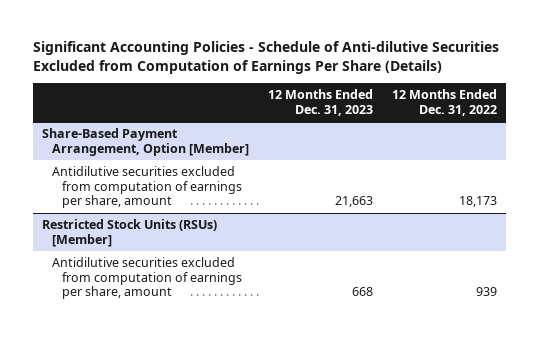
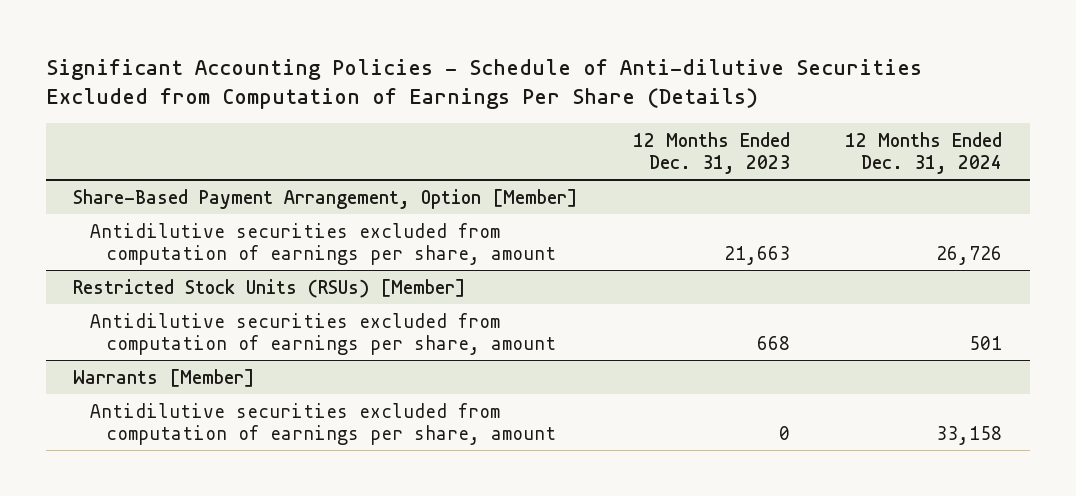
- | 12 Months Ended Dec. 31, 2023 | 12 Months Ended Dec. 31, 2022
+ | 12 Months Ended Dec. 31, 2023 | 12 Months Ended Dec. 31, 2024
+ Warrants [Member]
+ Antidilutive securities excluded from computation of earnings per share, amount | 0 | 33,158

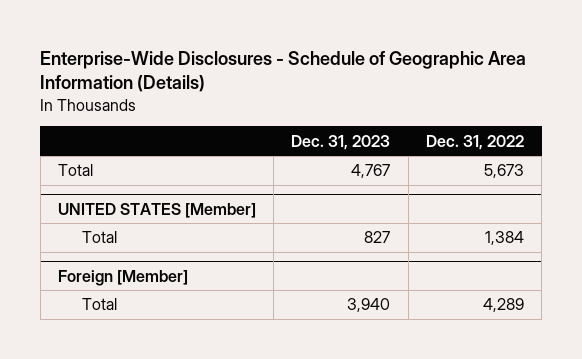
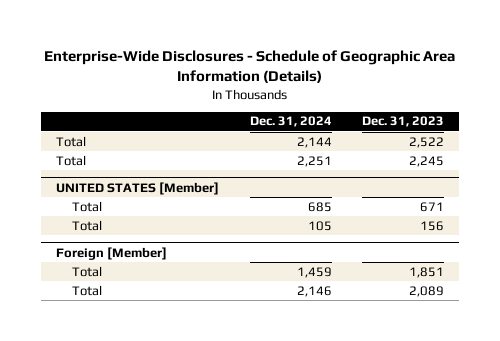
- | Dec. 31, 2023 | Dec. 31, 2022
+ | Dec. 31, 2024 | Dec. 31, 2023
- Total | 4,767 | 5,673
+ Total | 2,144 | 2,522
+ Total | 2,251 | 2,245
@ UNITED STATES [Member]
- Total | 827 | 1,384
+ Total | 685 | 671
+ Total | 105 | 156
@ Foreign [Member]
- Total | 3,940 | 4,289
+ Total | 1,459 | 1,851
+ Total | 2,146 | 2,089

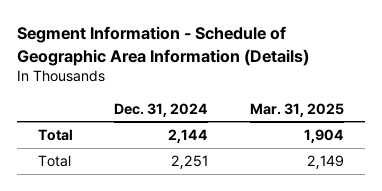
- Enterprise-Wide Disclosures - Schedule of Geographic Area Information (Details)
+ Segment Information - Schedule of Geographic Area Information (Details)
- | Dec. 31, 2024 | Dec. 31, 2023
+ | Dec. 31, 2024 | Mar. 31, 2025
- UNITED STATES [Member]
- Total | 685 | 671
- Total | 105 | 156
- Foreign [Member]
- Total | 1,459 | 1,851
- Total | 2,146 | 2,089

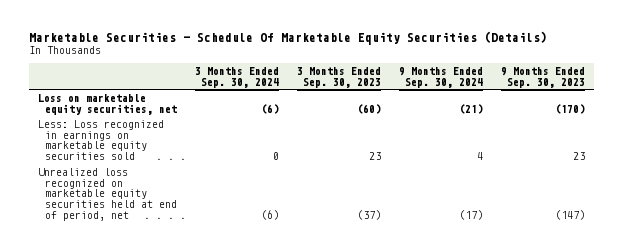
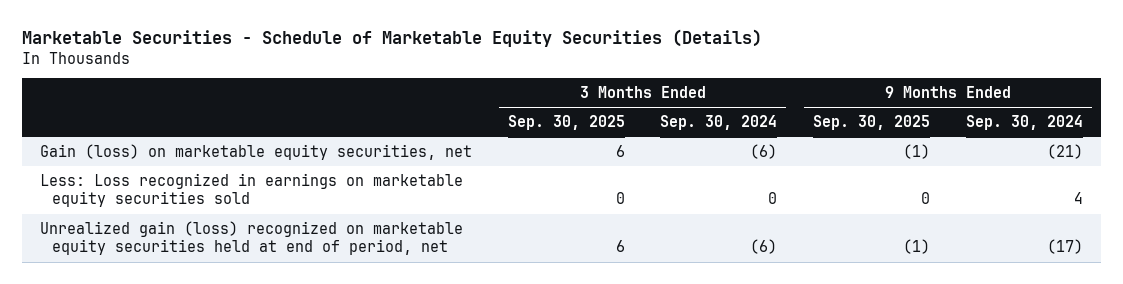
- Marketable Securities - Schedule Of Marketable Equity Securities (Details)
+ Marketable Securities - Schedule of Marketable Equity Securities (Details)
- | 3 Months Ended Sep. 30, 2024 | 3 Months Ended Sep. 30, 2023 | 9 Months Ended Sep. 30, 2024 | 9 Months Ended Sep. 30, 2023
+ | 3 Months Ended Sep. 30, 2025 | 3 Months Ended Sep. 30, 2024 | 9 Months Ended Sep. 30, 2025 | 9 Months Ended Sep. 30, 2024
- Loss on marketable equity securities, net | (6) | (60) | (21) | (170)
+ Gain (loss) on marketable equity securities, net | 6 | (6) | (1) | (21)
- Unrealized loss recognized on marketable equity securities held at end of period, net | (6) | (37) | (17) | (147)
+ Unrealized gain (loss) recognized on marketable equity securities held at end of period, net | 6 | (6) | (1) | (17)

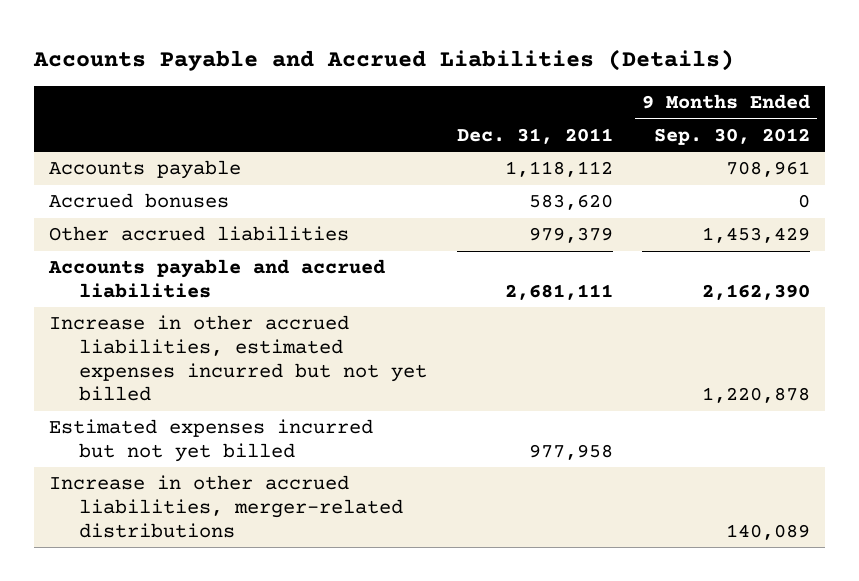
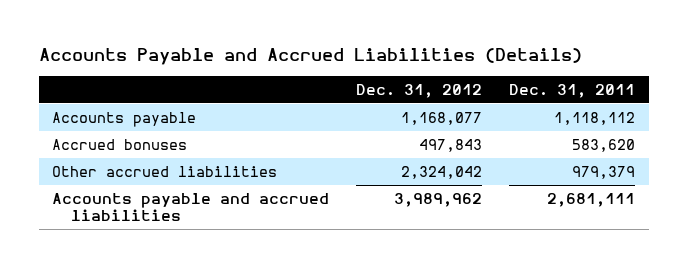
- | Dec. 31, 2011 | 9 Months Ended Sep. 30, 2012
+ | Dec. 31, 2012 | Dec. 31, 2011
- Increase in other accrued liabilities, estimated expenses incurred but not yet billed | | 1,220,878
- Estimated expenses incurred but not yet billed | 977,958 |
- Increase in other accrued liabilities, merger-related distributions | | 140,089

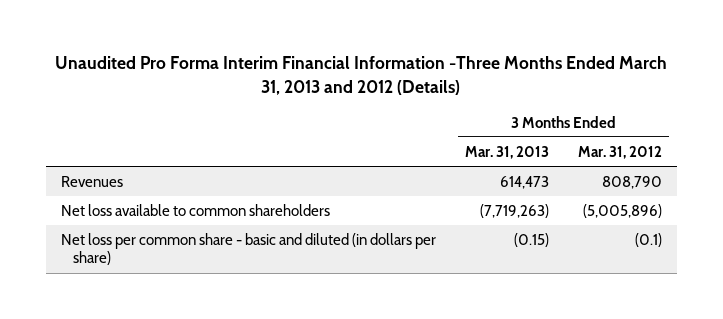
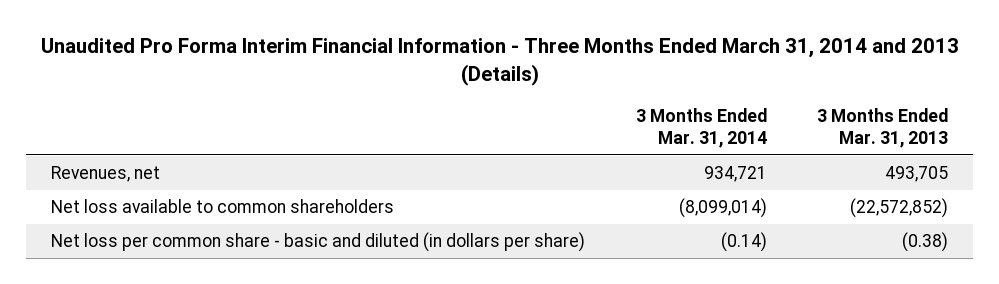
- Unaudited Pro Forma Interim Financial Information -Three Months Ended March 31, 2013 and 2012 (Details)
+ Unaudited Pro Forma Interim Financial Information - Three Months Ended March 31, 2014 and 2013 (Details)
- | 3 Months Ended Mar. 31, 2013 | 3 Months Ended Mar. 31, 2012
+ | 3 Months Ended Mar. 31, 2014 | 3 Months Ended Mar. 31, 2013
- Revenues | 614,473 | 808,790
- Net loss available to common shareholders | (7,719,263) | (5,005,896)
- Net loss per common share - basic and diluted (in dollars per share) | (0.15) | (0.1)
+ Revenues, net | 934,721 | 493,705
+ Net loss available to common shareholders | (8,099,014) | (22,572,852)
+ Net loss per common share - basic and diluted (in dollars per share) | (0.14) | (0.38)

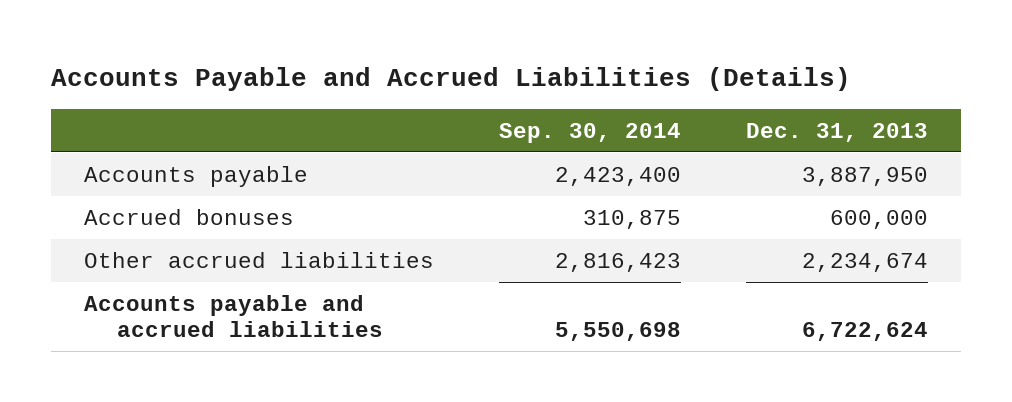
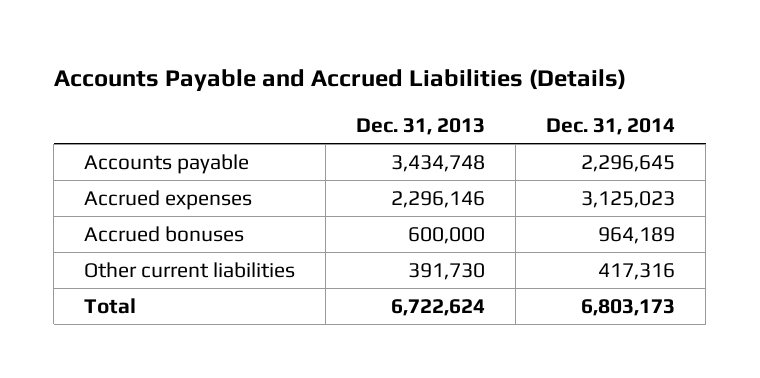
- | Sep. 30, 2014 | Dec. 31, 2013
+ | Dec. 31, 2013 | Dec. 31, 2014
- Accounts payable | 2,423,400 | 3,887,950
+ Accounts payable | 3,434,748 | 2,296,645
+ Accrued expenses | 2,296,146 | 3,125,023
- Other accrued liabilities | 2,816,423 | 2,234,674
- Accounts payable and accrued liabilities | 5,550,698 | 6,722,624
+ Other current liabilities | 391,730 | 417,316
+ Total | 6,722,624 | 6,803,173

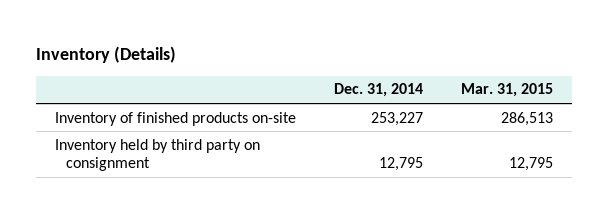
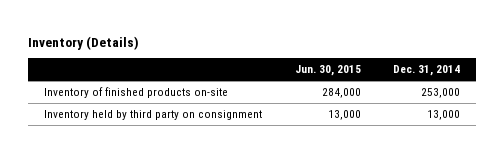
- | Dec. 31, 2014 | Mar. 31, 2015
+ | Jun. 30, 2015 | Dec. 31, 2014
- Inventory of finished products on-site | 253,227 | 286,513
- Inventory held by third party on consignment | 12,795 | 12,795
+ Inventory of finished products on-site | 284,000 | 253,000
+ Inventory held by third party on consignment | 13,000 | 13,000

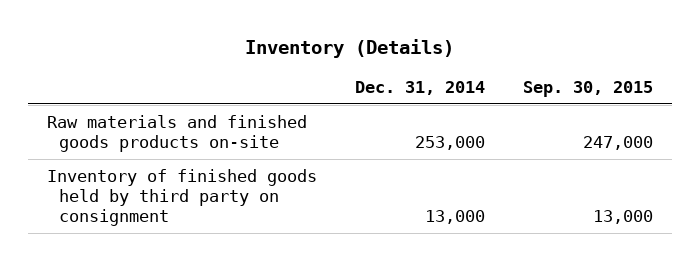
- | Jun. 30, 2015 | Dec. 31, 2014
+ | Dec. 31, 2014 | Sep. 30, 2015
- Inventory of finished products on-site | 284,000 | 253,000
- Inventory held by third party on consignment | 13,000 | 13,000
+ Raw materials and finished goods products on-site | 253,000 | 247,000
+ Inventory of finished goods held by third party on consignment | 13,000 | 13,000

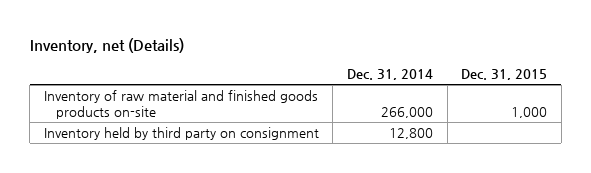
- Inventory (Details)
+ Inventory, net (Details)
- | Dec. 31, 2014 | Sep. 30, 2015
+ | Dec. 31, 2014 | Dec. 31, 2015
- Raw materials and finished goods products on-site | 253,000 | 247,000
- Inventory of finished goods held by third party on consignment | 13,000 | 13,000
+ Inventory of raw material and finished goods products on-site | 266,000 | 1,000
+ Inventory held by third party on consignment | 12,800 |

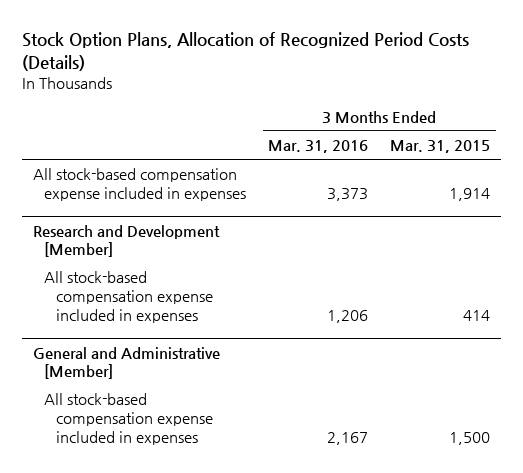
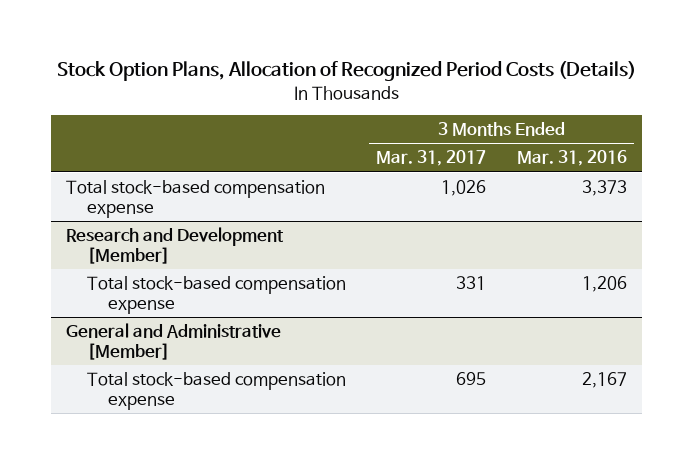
- | 3 Months Ended Mar. 31, 2016 | 3 Months Ended Mar. 31, 2015
+ | 3 Months Ended Mar. 31, 2017 | 3 Months Ended Mar. 31, 2016
- All stock-based compensation expense included in expenses | 3,373 | 1,914
+ Total stock-based compensation expense | 1,026 | 3,373
@ Research and Development [Member]
- All stock-based compensation expense included in expenses | 1,206 | 414
+ Total stock-based compensation expense | 331 | 1,206
@ General and Administrative [Member]
- All stock-based compensation expense included in expenses | 2,167 | 1,500
+ Total stock-based compensation expense | 695 | 2,167

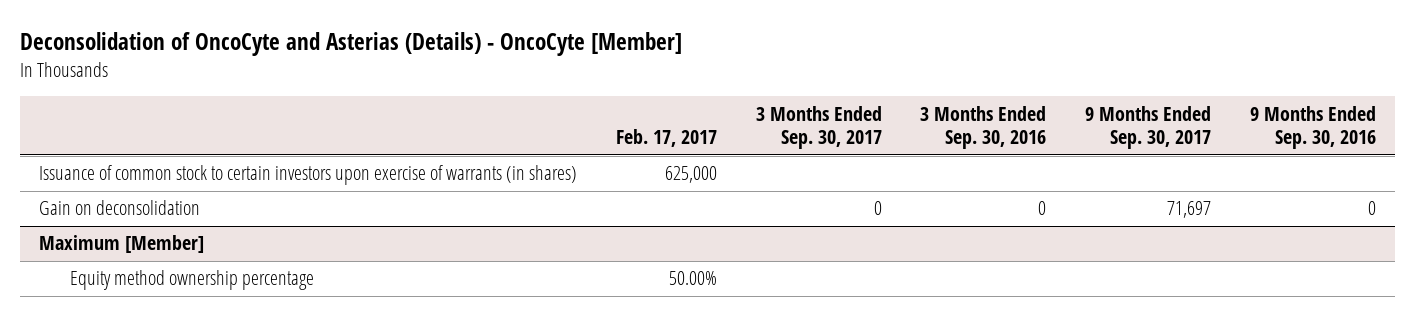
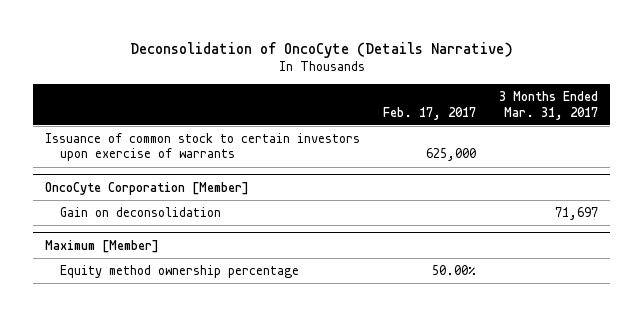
- Deconsolidation of OncoCyte and Asterias (Details) - OncoCyte [Member]
+ Deconsolidation of OncoCyte (Details Narrative)
- | Feb. 17, 2017 | 3 Months Ended Sep. 30, 2017 | 3 Months Ended Sep. 30, 2016 | 9 Months Ended Sep. 30, 2017 | 9 Months Ended Sep. 30, 2016
+ | Feb. 17, 2017 | 3 Months Ended Mar. 31, 2017
- Issuance of common stock to certain investors upon exercise of warrants (in shares) | 625,000 | | | |
+ Issuance of common stock to certain investors upon exercise of warrants | 625,000 |
+ OncoCyte Corporation [Member]

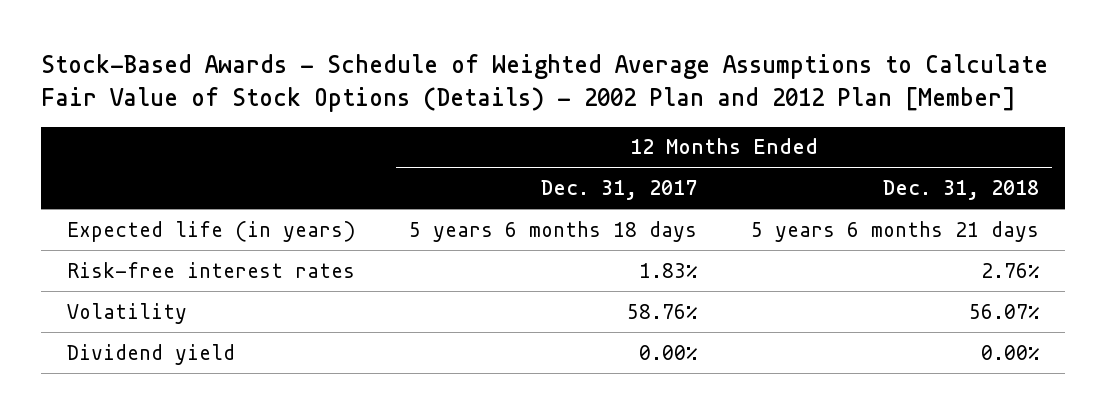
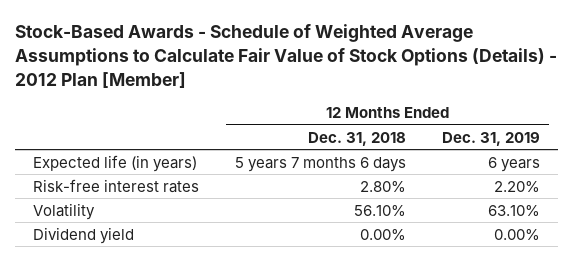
- Stock-Based Awards - Schedule of Weighted Average Assumptions to Calculate Fair Value of Stock Options (Details) - 2002 Plan and 2012 Plan [Member]
+ Stock-Based Awards - Schedule of Weighted Average Assumptions to Calculate Fair Value of Stock Options (Details) - 2012 Plan [Member]
- | 12 Months Ended Dec. 31, 2017 | 12 Months Ended Dec. 31, 2018
+ | 12 Months Ended Dec. 31, 2018 | 12 Months Ended Dec. 31, 2019
- Expected life (in years) | 5 years 6 months 18 days | 5 years 6 months 21 days
- Risk-free interest rates | 1.83% | 2.76%
- Volatility | 58.76% | 56.07%
+ Expected life (in years) | 5 years 7 months 6 days | 6 years
+ Risk-free interest rates | 2.80% | 2.20%
+ Volatility | 56.10% | 63.10%

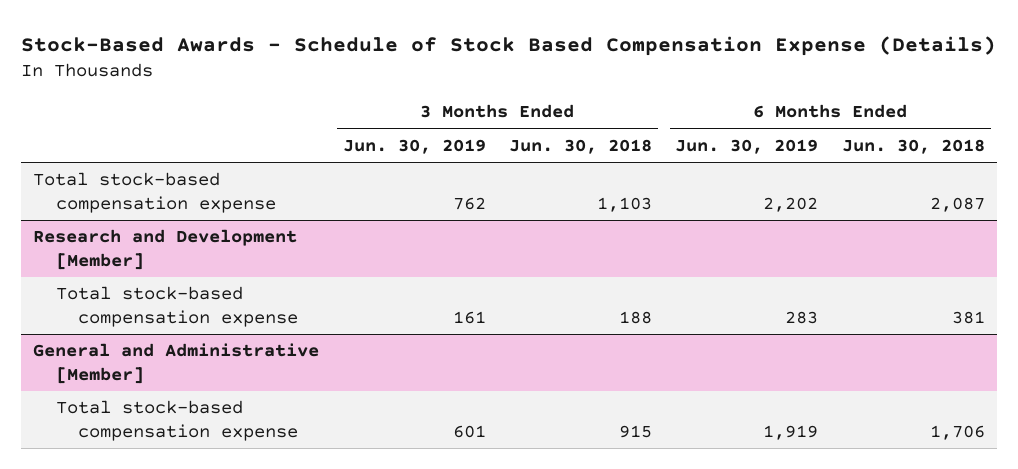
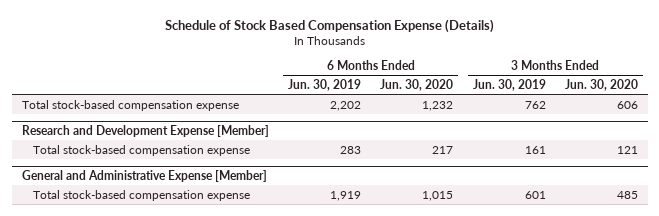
- Stock-Based Awards - Schedule of Stock Based Compensation Expense (Details)
+ Schedule of Stock Based Compensation Expense (Details)
- | 3 Months Ended Jun. 30, 2019 | 3 Months Ended Jun. 30, 2018 | 6 Months Ended Jun. 30, 2019 | 6 Months Ended Jun. 30, 2018
+ | 6 Months Ended Jun. 30, 2019 | 6 Months Ended Jun. 30, 2020 | 3 Months Ended Jun. 30, 2019 | 3 Months Ended Jun. 30, 2020
- Research and Development [Member]
+ Research and Development Expense [Member]
- General and Administrative [Member]
+ General and Administrative Expense [Member]

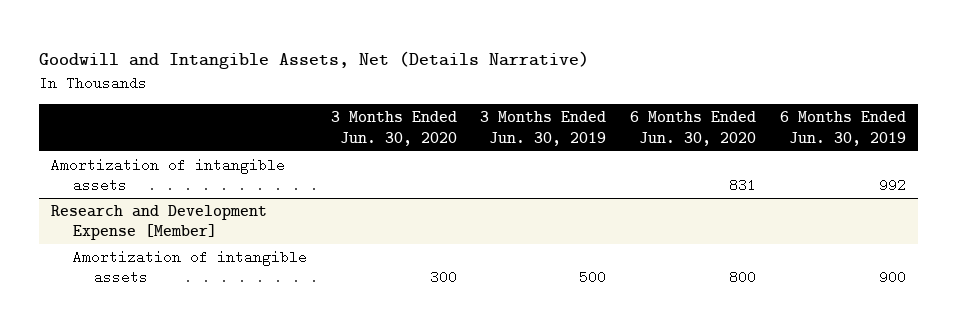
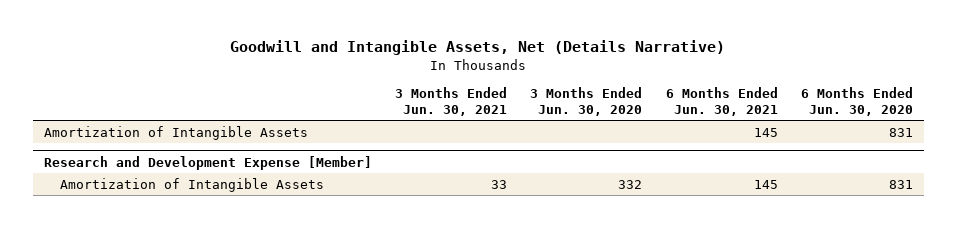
- | 3 Months Ended Jun. 30, 2020 | 3 Months Ended Jun. 30, 2019 | 6 Months Ended Jun. 30, 2020 | 6 Months Ended Jun. 30, 2019
+ | 3 Months Ended Jun. 30, 2021 | 3 Months Ended Jun. 30, 2020 | 6 Months Ended Jun. 30, 2021 | 6 Months Ended Jun. 30, 2020
- Amortization of intangible assets | | | 831 | 992
+ Amortization of Intangible Assets | | | 145 | 831
@ Research and Development Expense [Member]
- Amortization of intangible assets | 300 | 500 | 800 | 900
+ Amortization of Intangible Assets | 33 | 332 | 145 | 831

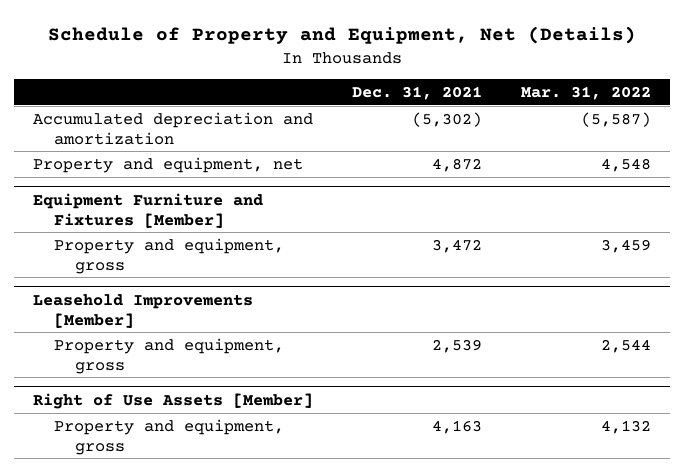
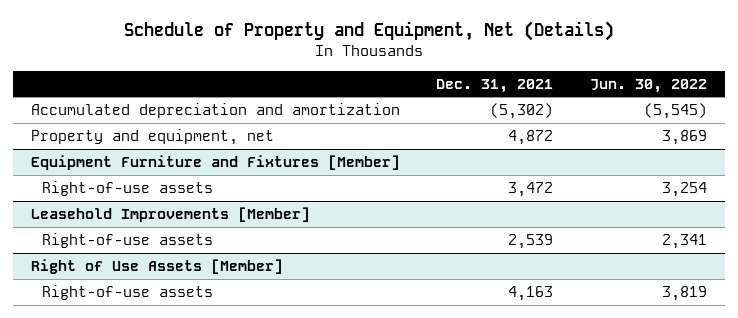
- | Dec. 31, 2021 | Mar. 31, 2022
+ | Dec. 31, 2021 | Jun. 30, 2022
@ Equipment Furniture and Fixtures [Member]
- Property and equipment, gross | 3,472 | 3,459
+ Right-of-use assets | 3,472 | 3,254
@ Leasehold Improvements [Member]
- Property and equipment, gross | 2,539 | 2,544
+ Right-of-use assets | 2,539 | 2,341
@ Right of Use Assets [Member]
- Property and equipment, gross | 4,163 | 4,132
+ Right-of-use assets | 4,163 | 3,819

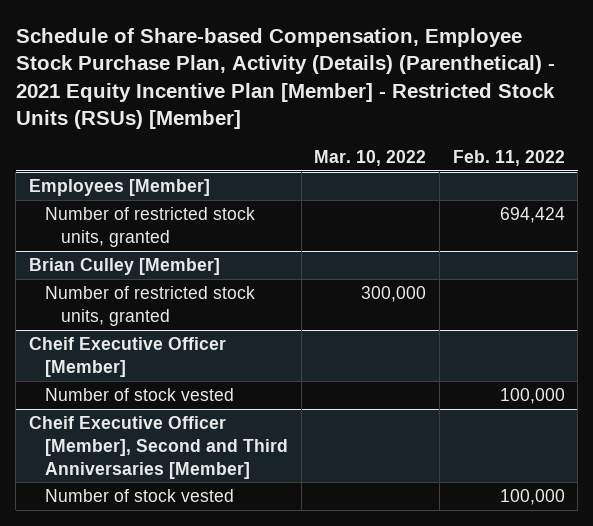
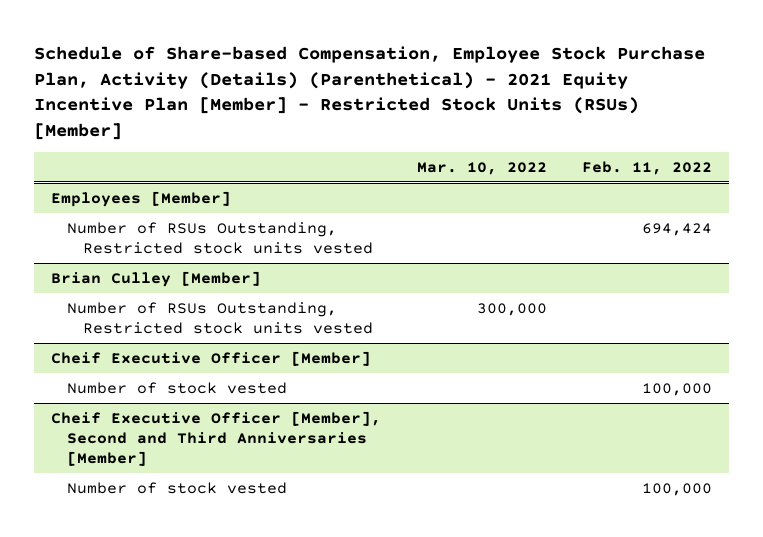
@ Employees [Member]
- Number of restricted stock units, granted | | 694,424
+ Number of RSUs Outstanding, Restricted stock units vested | | 694,424
@ Brian Culley [Member]
- Number of restricted stock units, granted | 300,000 |
+ Number of RSUs Outstanding, Restricted stock units vested | 300,000 |

